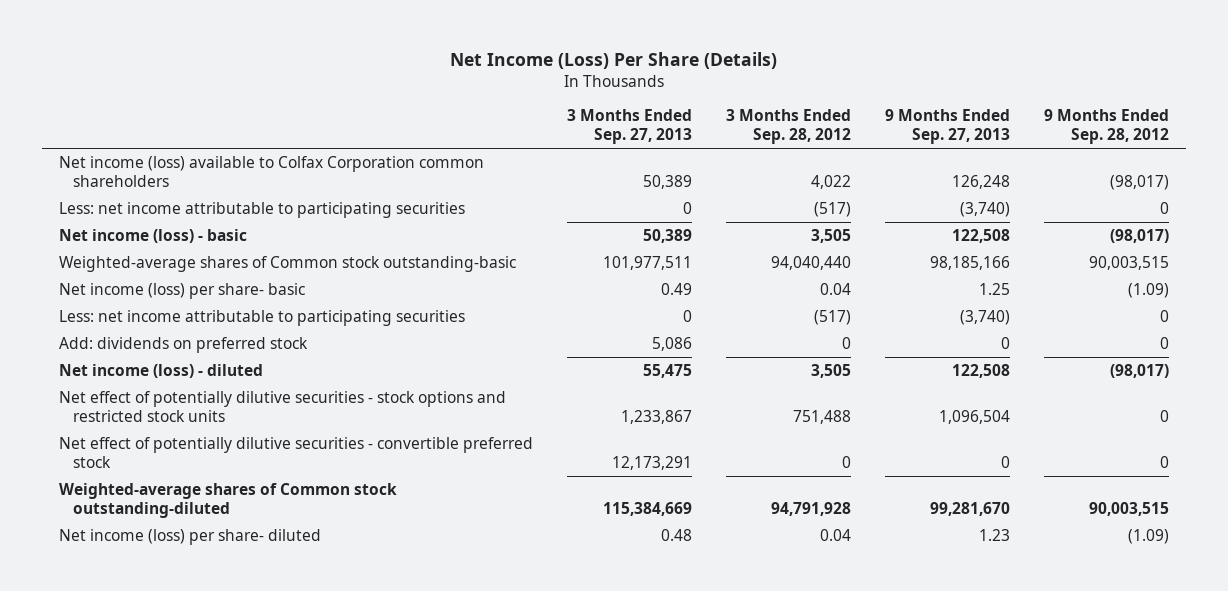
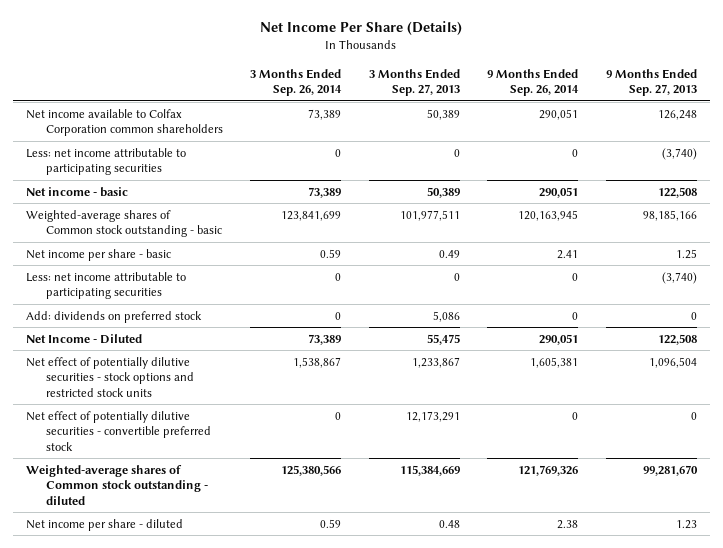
- Net Income (Loss) Per Share (Details)
+ Net Income Per Share (Details)
- | 3 Months Ended Sep. 27, 2013 | 3 Months Ended Sep. 28, 2012 | 9 Months Ended Sep. 27, 2013 | 9 Months Ended Sep. 28, 2012
+ | 3 Months Ended Sep. 26, 2014 | 3 Months Ended Sep. 27, 2013 | 9 Months Ended Sep. 26, 2014 | 9 Months Ended Sep. 27, 2013
- Net income (loss) available to Colfax Corporation common shareholders | 50,389 | 4,022 | 126,248 | (98,017)
+ Net income available to Colfax Corporation common shareholders | 73,389 | 50,389 | 290,051 | 126,248
- Net income (loss) - basic | 50,389 | 3,505 | 122,508 | (98,017)
- Weighted-average shares of Common stock outstanding-basic | 101,977,511 | 94,040,440 | 98,185,166 | 90,003,515
- Net income (loss) per share- basic | 0.49 | 0.04 | 1.25 | (1.09)
+ Net income - basic | 73,389 | 50,389 | 290,051 | 122,508
+ Weighted-average shares of Common stock outstanding - basic | 123,841,699 | 101,977,511 | 120,163,945 | 98,185,166
+ Net income per share - basic | 0.59 | 0.49 | 2.41 | 1.25
- Net income (loss) - diluted | 55,475 | 3,505 | 122,508 | (98,017)
+ Net Income - Diluted | 73,389 | 55,475 | 290,051 | 122,508
- Weighted-average shares of Common stock outstanding-diluted | 115,384,669 | 94,791,928 | 99,281,670 | 90,003,515
- Net income (loss) per share- diluted | 0.48 | 0.04 | 1.23 | (1.09)
+ Weighted-average shares of Common stock outstanding - diluted | 125,380,566 | 115,384,669 | 121,769,326 | 99,281,670
+ Net income per share - diluted | 0.59 | 0.48 | 2.38 | 1.23

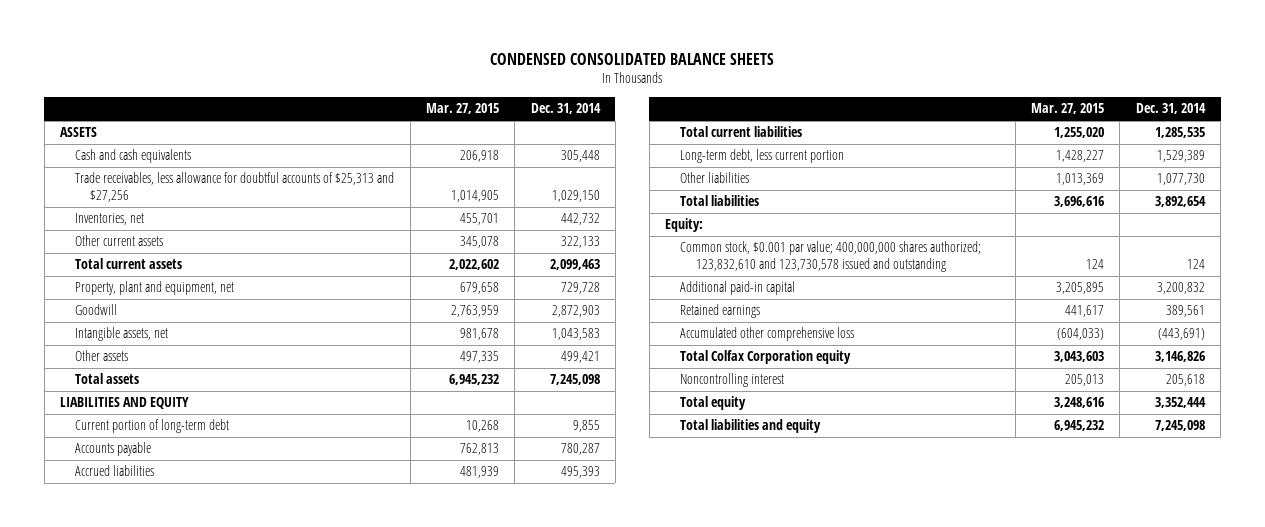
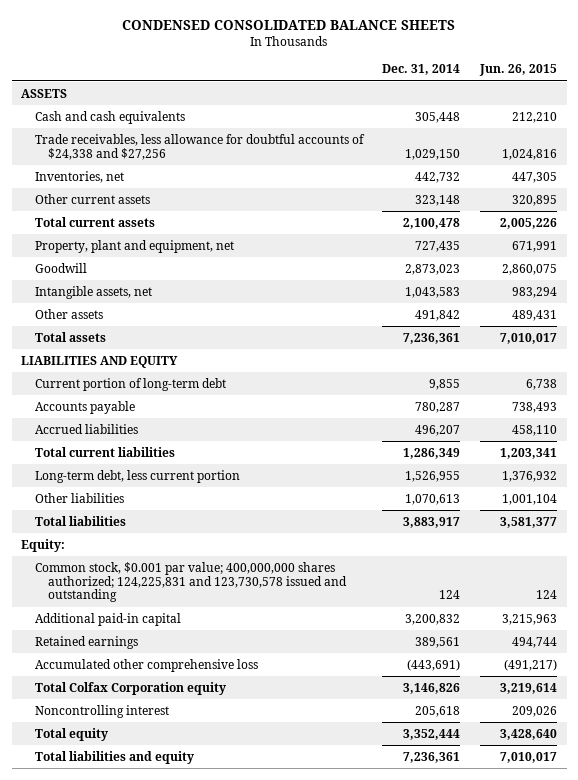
- | Mar. 27, 2015 | Dec. 31, 2014
+ | Dec. 31, 2014 | Jun. 26, 2015
- Trade receivables, less allowance for doubtful accounts of $25,313 and $27,256 | 1,014,905 | 1,029,150
+ Trade receivables, less allowance for doubtful accounts of $24,338 and $27,256 | 1,029,150 | 1,024,816
- Other current assets | 345,078 | 322,133
- Total current assets | 2,022,602 | 2,099,463
- Property, plant and equipment, net | 679,658 | 729,728
- Goodwill | 2,763,959 | 2,872,903
+ Other current assets | 323,148 | 320,895
+ Total current assets | 2,100,478 | 2,005,226
+ Property, plant and equipment, net | 727,435 | 671,991
+ Goodwill | 2,873,023 | 2,860,075
- Other assets | 497,335 | 499,421
- Total assets | 6,945,232 | 7,245,098
+ Other assets | 491,842 | 489,431
+ Total assets | 7,236,361 | 7,010,017
- Accrued liabilities | 481,939 | 495,393
- Total current liabilities | 1,255,020 | 1,285,535
- Long-term debt, less current portion | 1,428,227 | 1,529,389
- Other liabilities | 1,013,369 | 1,077,730
- Total liabilities | 3,696,616 | 3,892,654
+ Accrued liabilities | 496,207 | 458,110
+ Total current liabilities | 1,286,349 | 1,203,341
+ Long-term debt, less current portion | 1,526,955 | 1,376,932
+ Other liabilities | 1,070,613 | 1,001,104
+ Total liabilities | 3,883,917 | 3,581,377
- Common stock, $0.001 par value; 400,000,000 shares authorized; 123,832,610 and 123,730,578 issued and outstanding | 124 | 124
+ Common stock, $0.001 par value; 400,000,000 shares authorized; 124,225,831 and 123,730,578 issued and outstanding | 124 | 124
- Total liabilities and equity | 6,945,232 | 7,245,098
+ Total liabilities and equity | 7,236,361 | 7,010,017

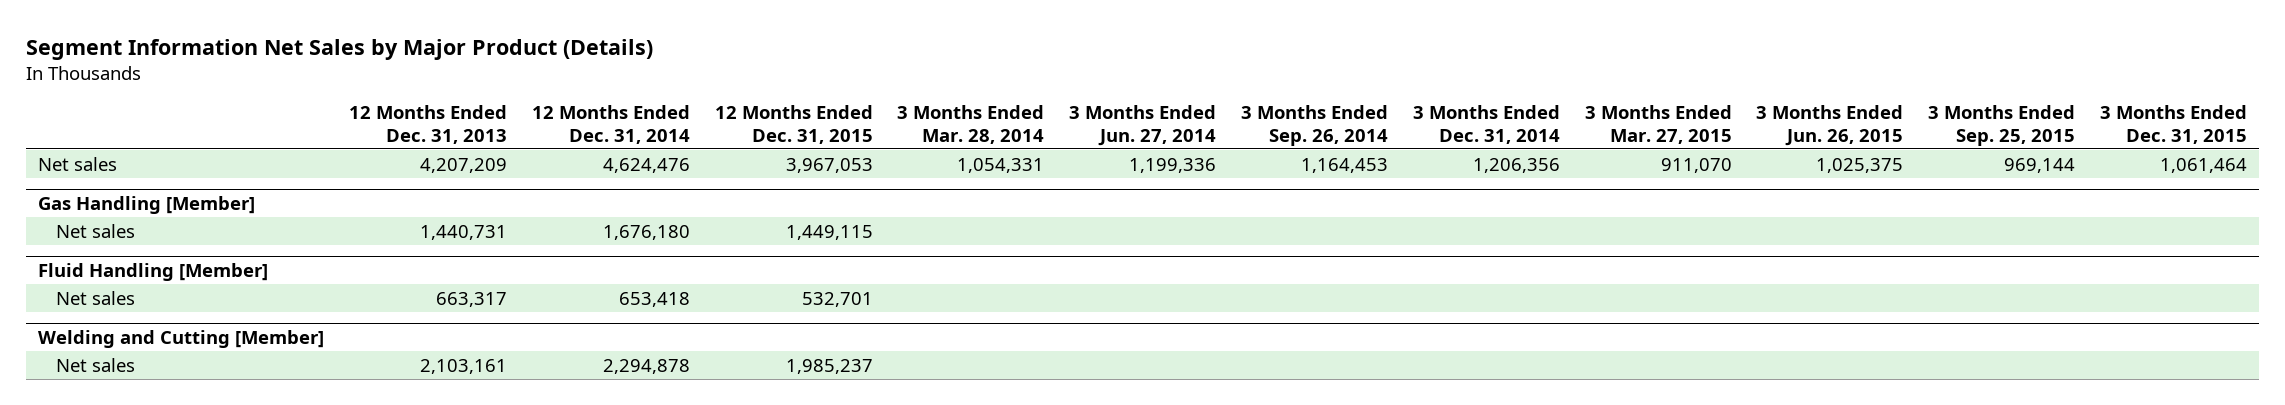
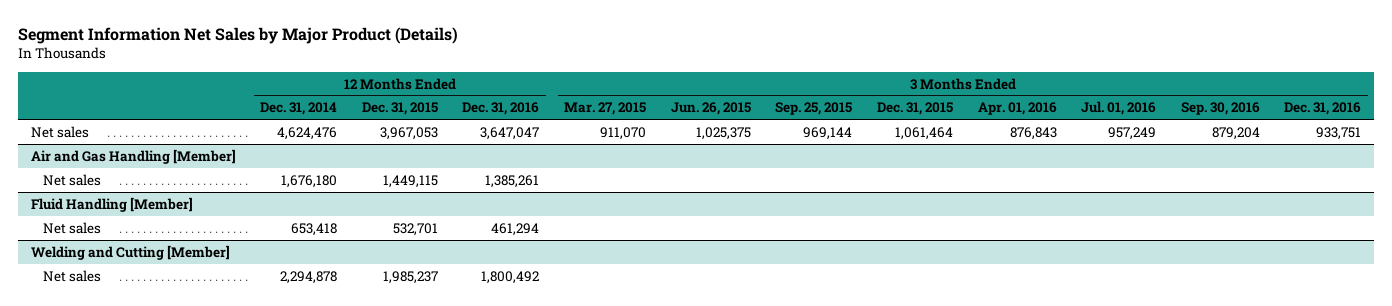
- | 12 Months Ended Dec. 31, 2013 | 12 Months Ended Dec. 31, 2014 | 12 Months Ended Dec. 31, 2015 | 3 Months Ended Mar. 28, 2014 | 3 Months Ended Jun. 27, 2014 | 3 Months Ended Sep. 26, 2014 | 3 Months Ended Dec. 31, 2014 | 3 Months Ended Mar. 27, 2015 | 3 Months Ended Jun. 26, 2015 | 3 Months Ended Sep. 25, 2015 | 3 Months Ended Dec. 31, 2015
+ | 12 Months Ended Dec. 31, 2014 | 12 Months Ended Dec. 31, 2015 | 12 Months Ended Dec. 31, 2016 | 3 Months Ended Mar. 27, 2015 | 3 Months Ended Jun. 26, 2015 | 3 Months Ended Sep. 25, 2015 | 3 Months Ended Dec. 31, 2015 | 3 Months Ended Apr. 01, 2016 | 3 Months Ended Jul. 01, 2016 | 3 Months Ended Sep. 30, 2016 | 3 Months Ended Dec. 31, 2016
- Gas Handling [Member]
+ Air and Gas Handling [Member]

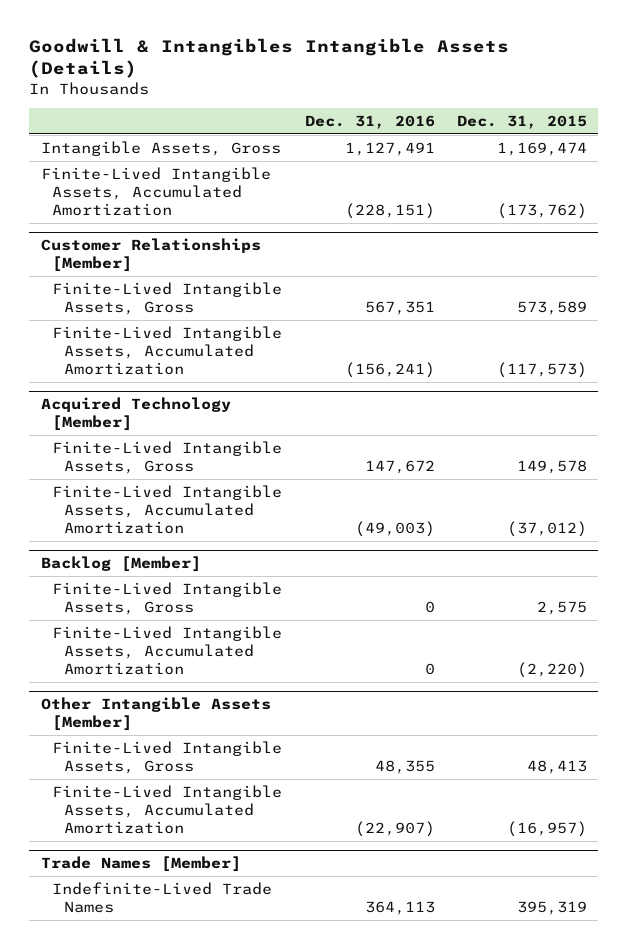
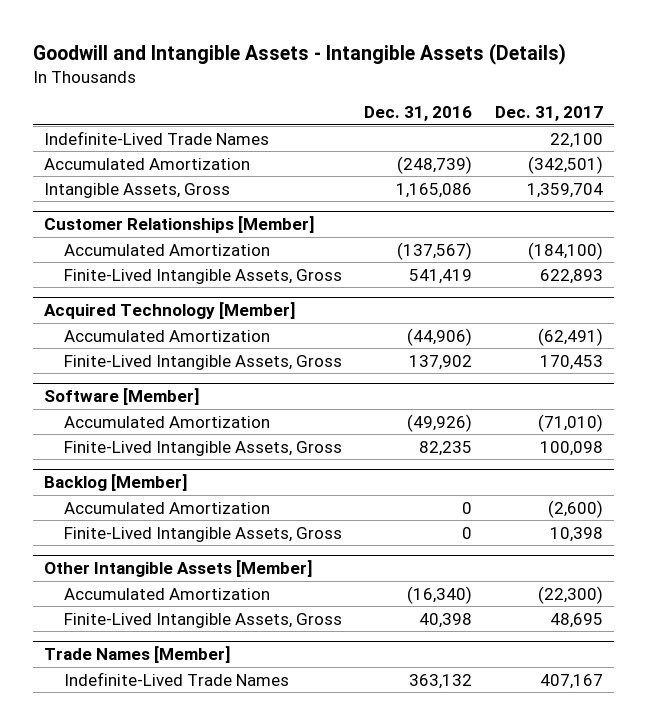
- Goodwill & Intangibles Intangible Assets (Details)
+ Goodwill and Intangible Assets - Intangible Assets (Details)
- | Dec. 31, 2016 | Dec. 31, 2015
+ | Dec. 31, 2016 | Dec. 31, 2017
- Intangible Assets, Gross | 1,127,491 | 1,169,474
- Finite-Lived Intangible Assets, Accumulated Amortization | (228,151) | (173,762)
+ Indefinite-Lived Trade Names | | 22,100
+ Accumulated Amortization | (248,739) | (342,501)
+ Intangible Assets, Gross | 1,165,086 | 1,359,704
@ Customer Relationships [Member]
- Finite-Lived Intangible Assets, Gross | 567,351 | 573,589
- Finite-Lived Intangible Assets, Accumulated Amortization | (156,241) | (117,573)
+ Accumulated Amortization | (137,567) | (184,100)
+ Finite-Lived Intangible Assets, Gross | 541,419 | 622,893
@ Acquired Technology [Member]
- Finite-Lived Intangible Assets, Gross | 147,672 | 149,578
- Finite-Lived Intangible Assets, Accumulated Amortization | (49,003) | (37,012)
+ Accumulated Amortization | (44,906) | (62,491)
+ Finite-Lived Intangible Assets, Gross | 137,902 | 170,453
+ Software [Member]
+ Accumulated Amortization | (49,926) | (71,010)
+ Finite-Lived Intangible Assets, Gross | 82,235 | 100,098
@ Backlog [Member]
+ Accumulated Amortization | 0 | (2,600)
- Finite-Lived Intangible Assets, Accumulated Amortization | 0 | (2,220)
@ Other Intangible Assets [Member]
- Finite-Lived Intangible Assets, Gross | 48,355 | 48,413
- Finite-Lived Intangible Assets, Accumulated Amortization | (22,907) | (16,957)
+ Accumulated Amortization | (16,340) | (22,300)
+ Finite-Lived Intangible Assets, Gross | 40,398 | 48,695
@ Trade Names [Member]
- Indefinite-Lived Trade Names | 364,113 | 395,319
+ Indefinite-Lived Trade Names | 363,132 | 407,167

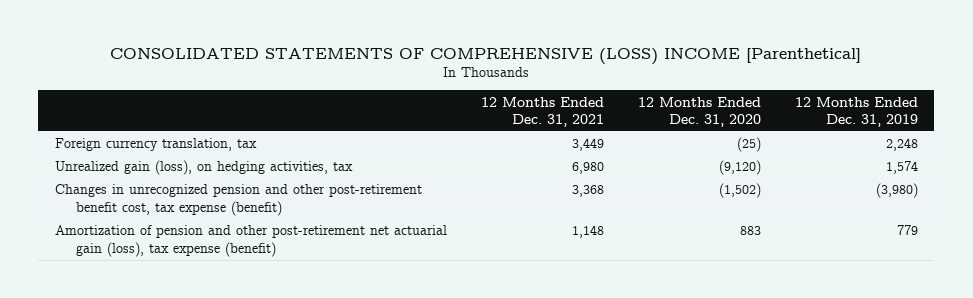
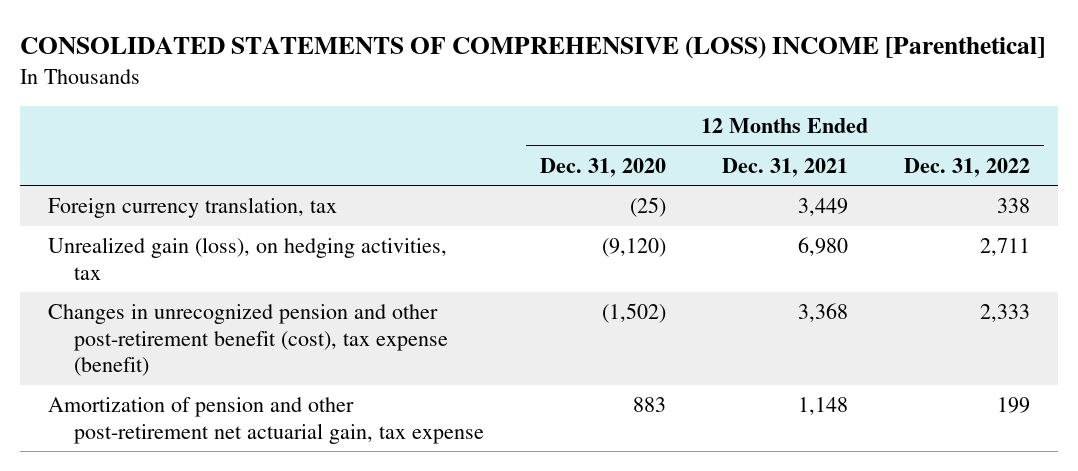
- | 12 Months Ended Dec. 31, 2021 | 12 Months Ended Dec. 31, 2020 | 12 Months Ended Dec. 31, 2019
+ | 12 Months Ended Dec. 31, 2020 | 12 Months Ended Dec. 31, 2021 | 12 Months Ended Dec. 31, 2022
- Changes in unrecognized pension and other post-retirement benefit cost, tax expense (benefit) | 3,368 | (1,502) | (3,980)
- Amortization of pension and other post-retirement net actuarial gain (loss), tax expense (benefit) | 1,148 | 883 | 779
+ Changes in unrecognized pension and other post-retirement benefit (cost), tax expense (benefit) | (1,502) | 3,368 | 2,333
+ Amortization of pension and other post-retirement net actuarial gain, tax expense | 883 | 1,148 | 199

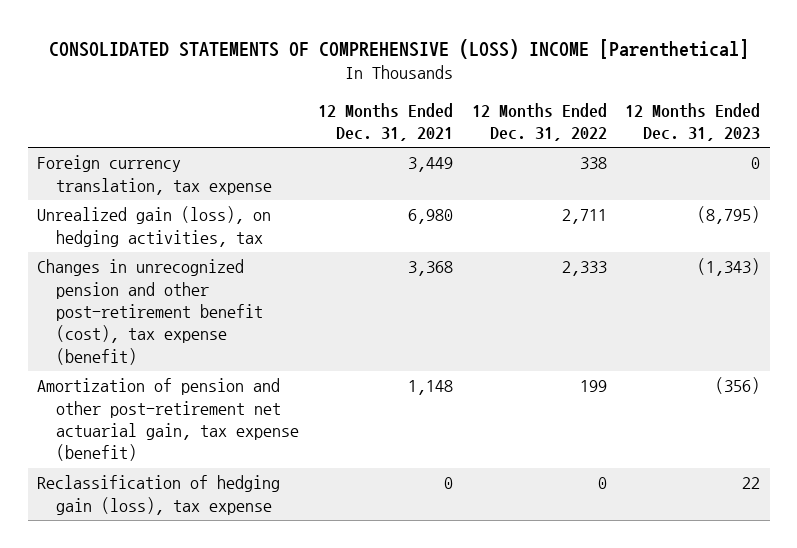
- | 12 Months Ended Dec. 31, 2020 | 12 Months Ended Dec. 31, 2021 | 12 Months Ended Dec. 31, 2022
+ | 12 Months Ended Dec. 31, 2021 | 12 Months Ended Dec. 31, 2022 | 12 Months Ended Dec. 31, 2023
- Foreign currency translation, tax | (25) | 3,449 | 338
+ Foreign currency translation, tax expense | 3,449 | 338 | 0
- Amortization of pension and other post-retirement net actuarial gain, tax expense | 883 | 1,148 | 199
+ Amortization of pension and other post-retirement net actuarial gain, tax expense (benefit) | 1,148 | 199 | (356)
+ Reclassification of hedging gain (loss), tax expense | 0 | 0 | 22

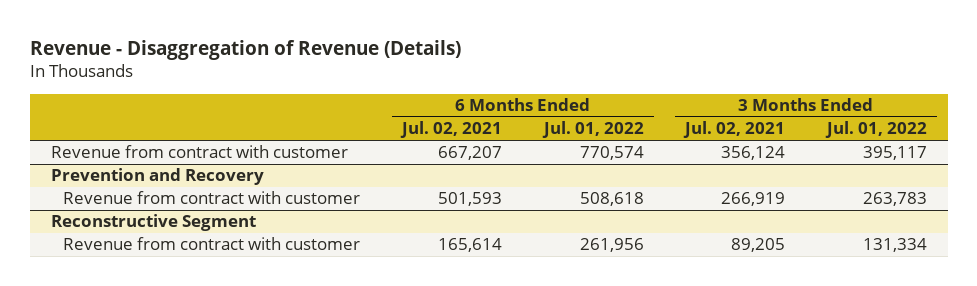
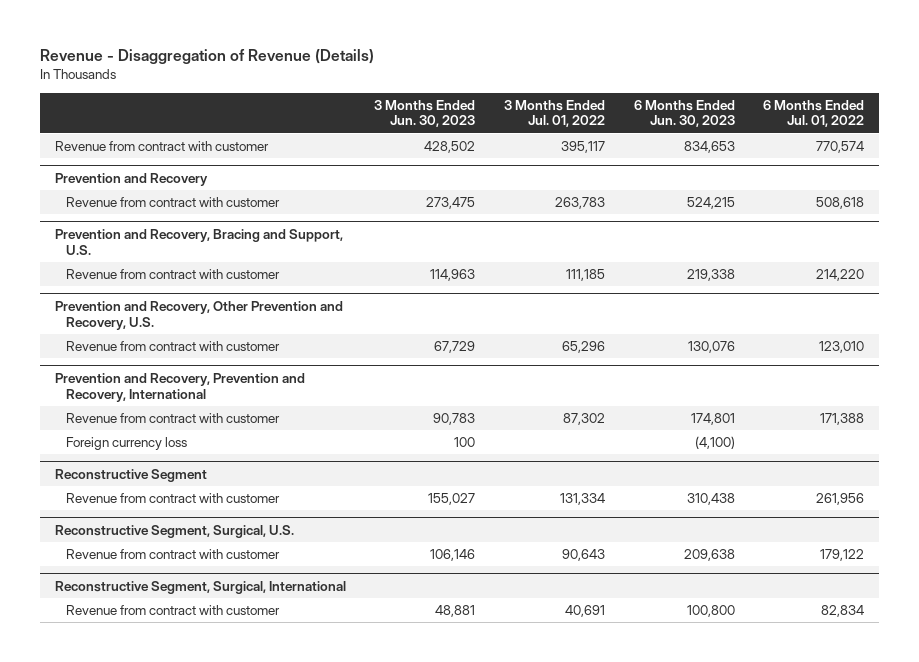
- | 6 Months Ended Jul. 02, 2021 | 6 Months Ended Jul. 01, 2022 | 3 Months Ended Jul. 02, 2021 | 3 Months Ended Jul. 01, 2022
+ | 3 Months Ended Jun. 30, 2023 | 3 Months Ended Jul. 01, 2022 | 6 Months Ended Jun. 30, 2023 | 6 Months Ended Jul. 01, 2022
+ Prevention and Recovery, Bracing and Support, U.S.
+ Revenue from contract with customer | 114,963 | 111,185 | 219,338 | 214,220
+ Prevention and Recovery, Other Prevention and Recovery, U.S.
+ Revenue from contract with customer | 67,729 | 65,296 | 130,076 | 123,010
+ Prevention and Recovery, Prevention and Recovery, International
+ Revenue from contract with customer | 90,783 | 87,302 | 174,801 | 171,388
+ Foreign currency loss | 100 | | (4,100) |
+ Reconstructive Segment, Surgical, U.S.
+ Revenue from contract with customer | 106,146 | 90,643 | 209,638 | 179,122
+ Reconstructive Segment, Surgical, International
+ Revenue from contract with customer | 48,881 | 40,691 | 100,800 | 82,834

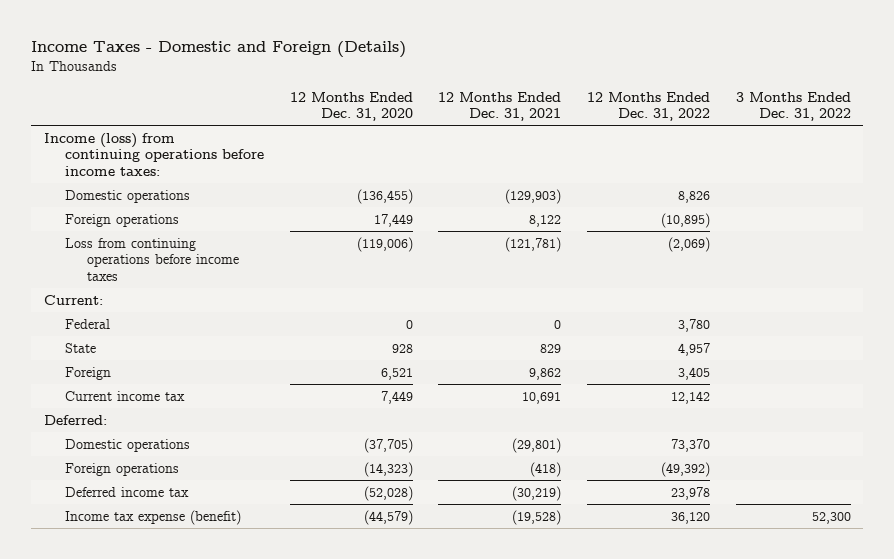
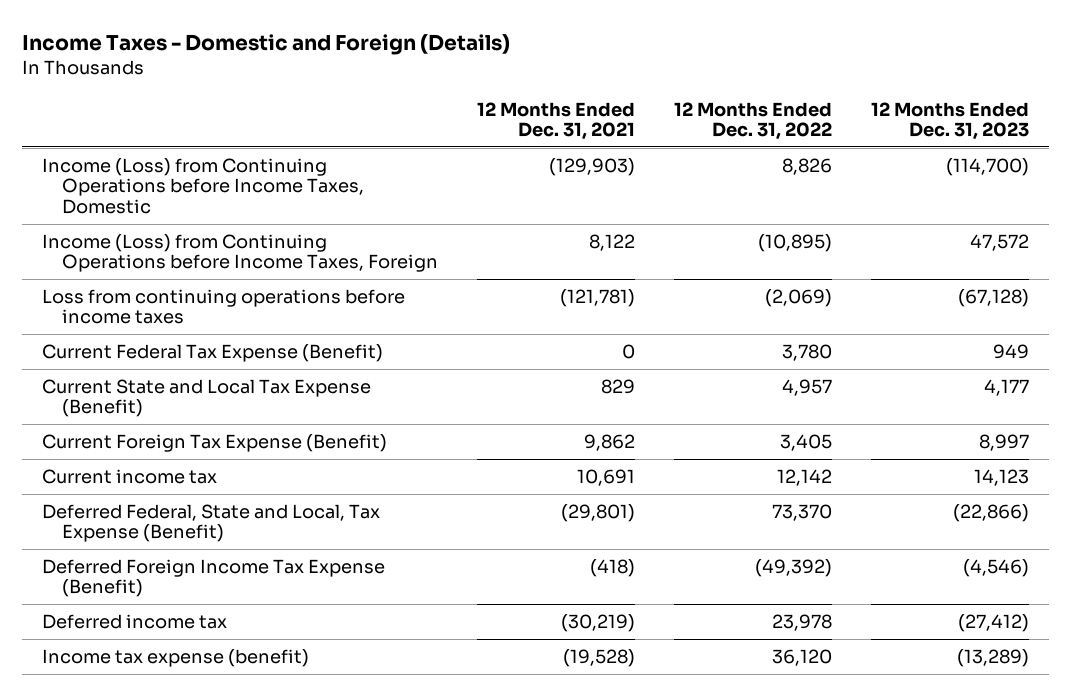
- | 12 Months Ended Dec. 31, 2020 | 12 Months Ended Dec. 31, 2021 | 12 Months Ended Dec. 31, 2022 | 3 Months Ended Dec. 31, 2022
+ | 12 Months Ended Dec. 31, 2021 | 12 Months Ended Dec. 31, 2022 | 12 Months Ended Dec. 31, 2023
- Income (loss) from continuing operations before income taxes:
- Domestic operations | (136,455) | (129,903) | 8,826 |
- Foreign operations | 17,449 | 8,122 | (10,895) |
+ Income (Loss) from Continuing Operations before Income Taxes, Domestic | (129,903) | 8,826 | (114,700)
+ Income (Loss) from Continuing Operations before Income Taxes, Foreign | 8,122 | (10,895) | 47,572
- Current:
- Federal | 0 | 0 | 3,780 |
- State | 928 | 829 | 4,957 |
- Foreign | 6,521 | 9,862 | 3,405 |
+ Current Federal Tax Expense (Benefit) | 0 | 3,780 | 949
+ Current State and Local Tax Expense (Benefit) | 829 | 4,957 | 4,177
+ Current Foreign Tax Expense (Benefit) | 9,862 | 3,405 | 8,997
- Deferred:
- Domestic operations | (37,705) | (29,801) | 73,370 |
- Foreign operations | (14,323) | (418) | (49,392) |
+ Deferred Federal, State and Local, Tax Expense (Benefit) | (29,801) | 73,370 | (22,866)
+ Deferred Foreign Income Tax Expense (Benefit) | (418) | (49,392) | (4,546)

